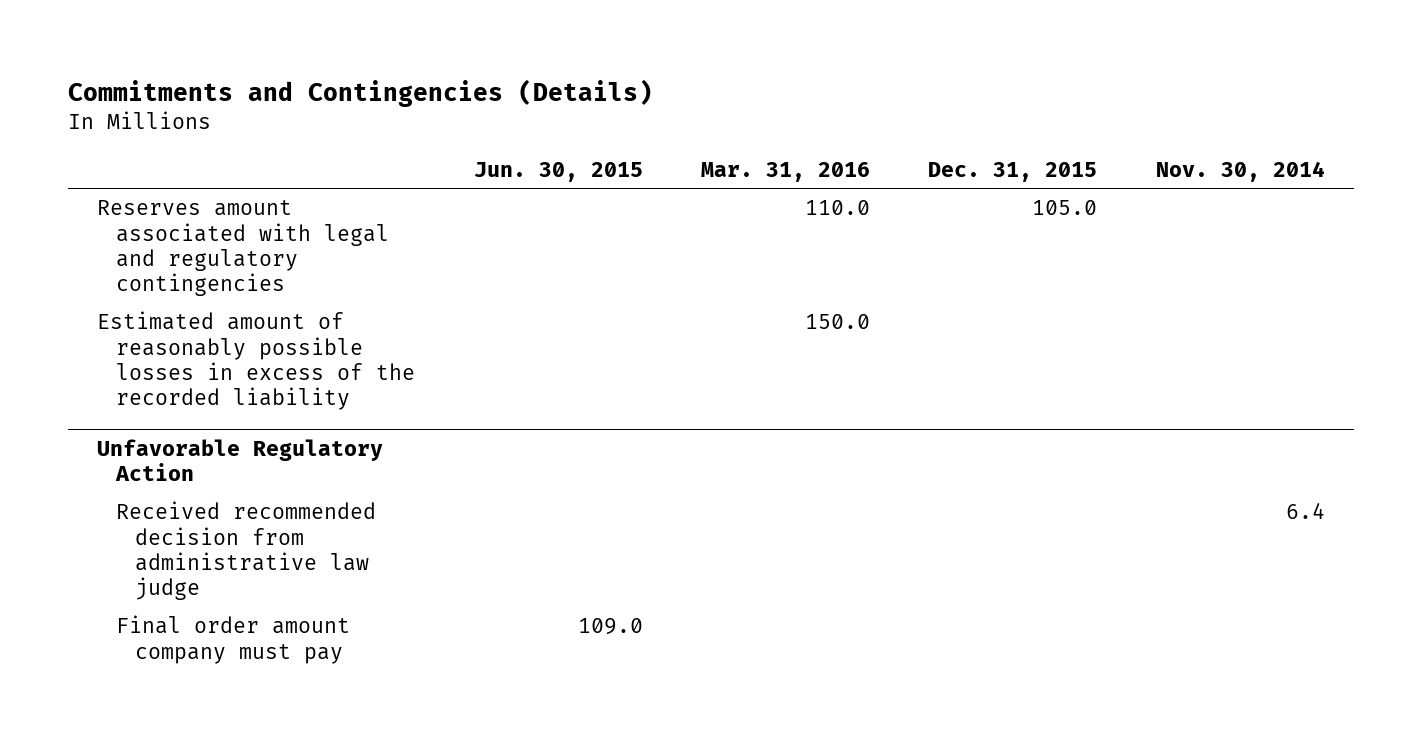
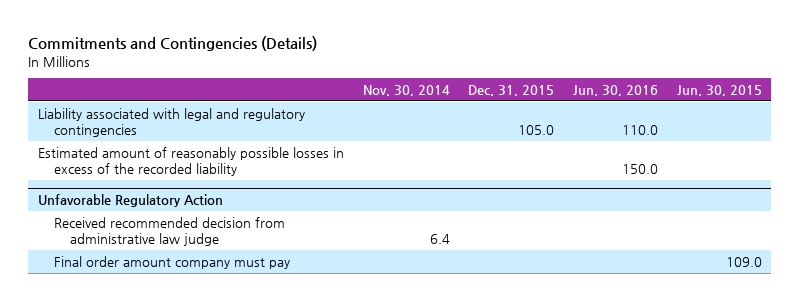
- | Jun. 30, 2015 | Mar. 31, 2016 | Dec. 31, 2015 | Nov. 30, 2014
+ | Nov. 30, 2014 | Dec. 31, 2015 | Jun. 30, 2016 | Jun. 30, 2015
- Reserves amount associated with legal and regulatory contingencies | | 110.0 | 105.0 |
+ Liability associated with legal and regulatory contingencies | | 105.0 | 110.0 |

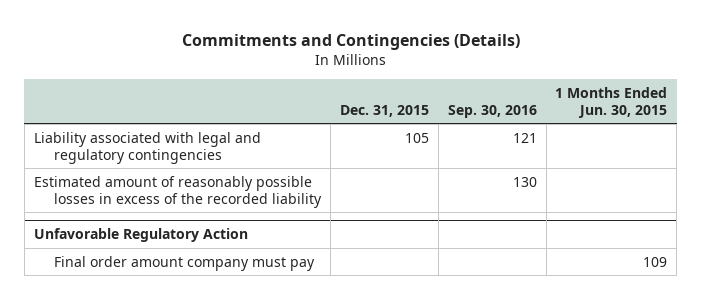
- | Nov. 30, 2014 | Dec. 31, 2015 | Jun. 30, 2016 | Jun. 30, 2015
+ | Dec. 31, 2015 | Sep. 30, 2016 | 1 Months Ended Jun. 30, 2015
- Liability associated with legal and regulatory contingencies | | 105.0 | 110.0 |
+ Liability associated with legal and regulatory contingencies | 105 | 121 |
@ Unfavorable Regulatory Action
- Received recommended decision from administrative law judge | 6.4 | | |

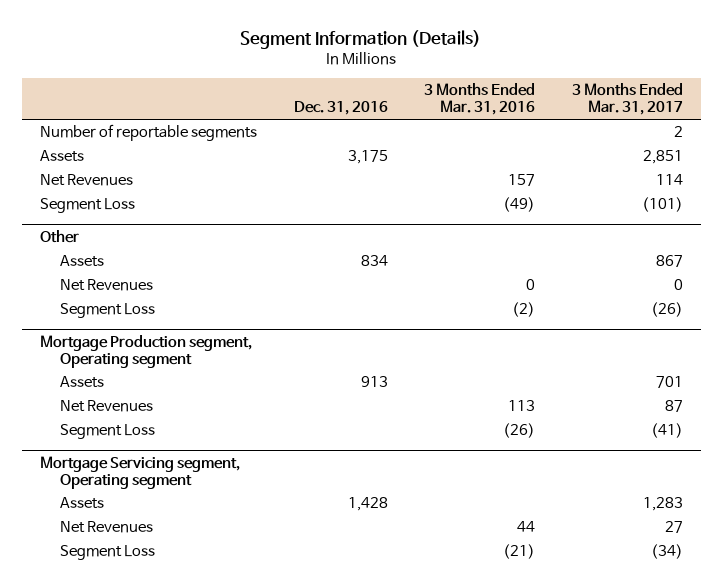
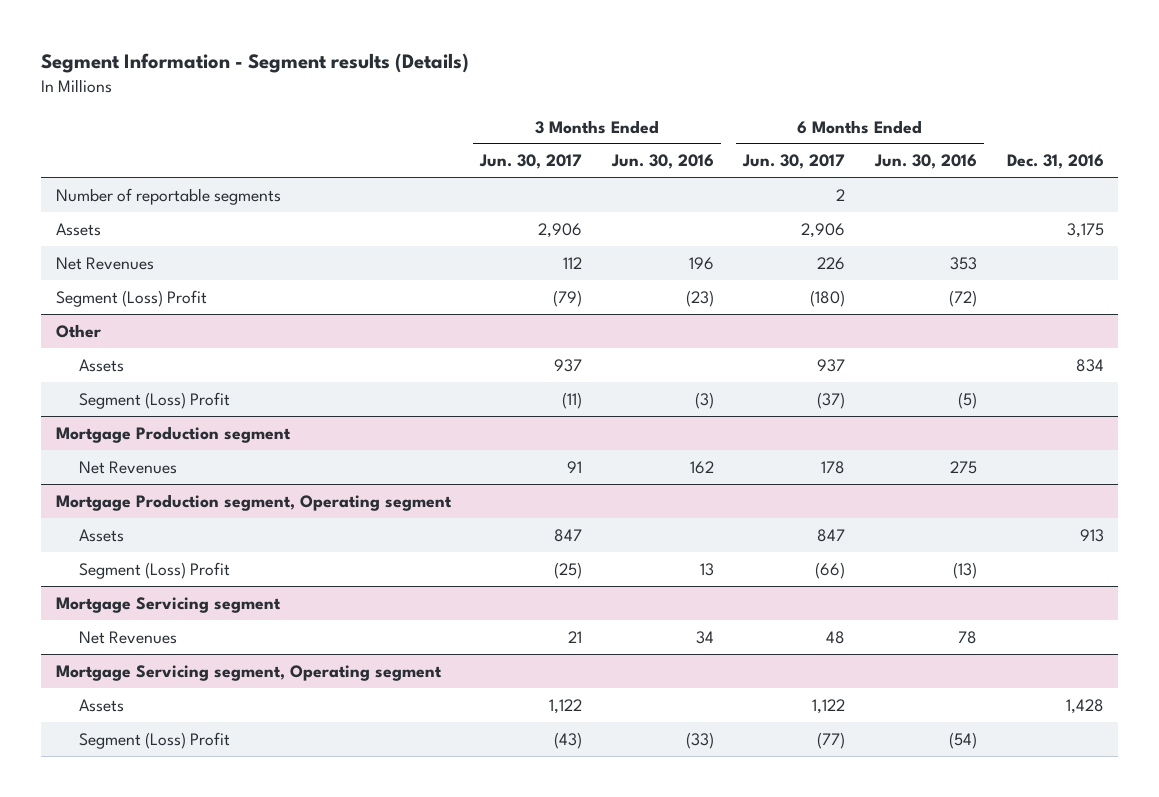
- Segment Information (Details)
+ Segment Information - Segment results (Details)
- | Dec. 31, 2016 | 3 Months Ended Mar. 31, 2016 | 3 Months Ended Mar. 31, 2017
+ | 3 Months Ended Jun. 30, 2017 | 3 Months Ended Jun. 30, 2016 | 6 Months Ended Jun. 30, 2017 | 6 Months Ended Jun. 30, 2016 | Dec. 31, 2016
- Segment Loss | | (49) | (101)
+ Segment (Loss) Profit | (79) | (23) | (180) | (72) |
@ Other
- Net Revenues | | 0 | 0
- Segment Loss | | (2) | (26)
+ Segment (Loss) Profit | (11) | (3) | (37) | (5) |
+ Mortgage Production segment
+ Net Revenues | 91 | 162 | 178 | 275 |
@ Mortgage Production segment, Operating segment
- Net Revenues | | 113 | 87
- Segment Loss | | (26) | (41)
+ Segment (Loss) Profit | (25) | 13 | (66) | (13) |
+ Mortgage Servicing segment
+ Net Revenues | 21 | 34 | 48 | 78 |
@ Mortgage Servicing segment, Operating segment
- Net Revenues | | 44 | 27
- Segment Loss | | (21) | (34)
+ Segment (Loss) Profit | (43) | (33) | (77) | (54) |

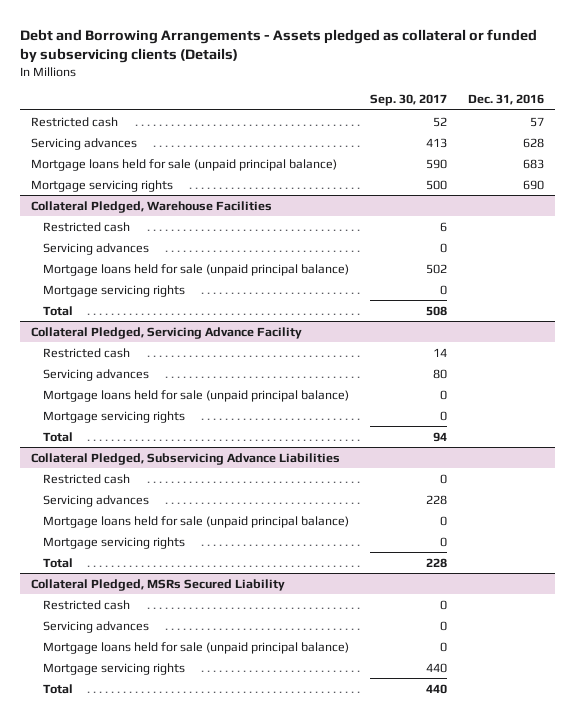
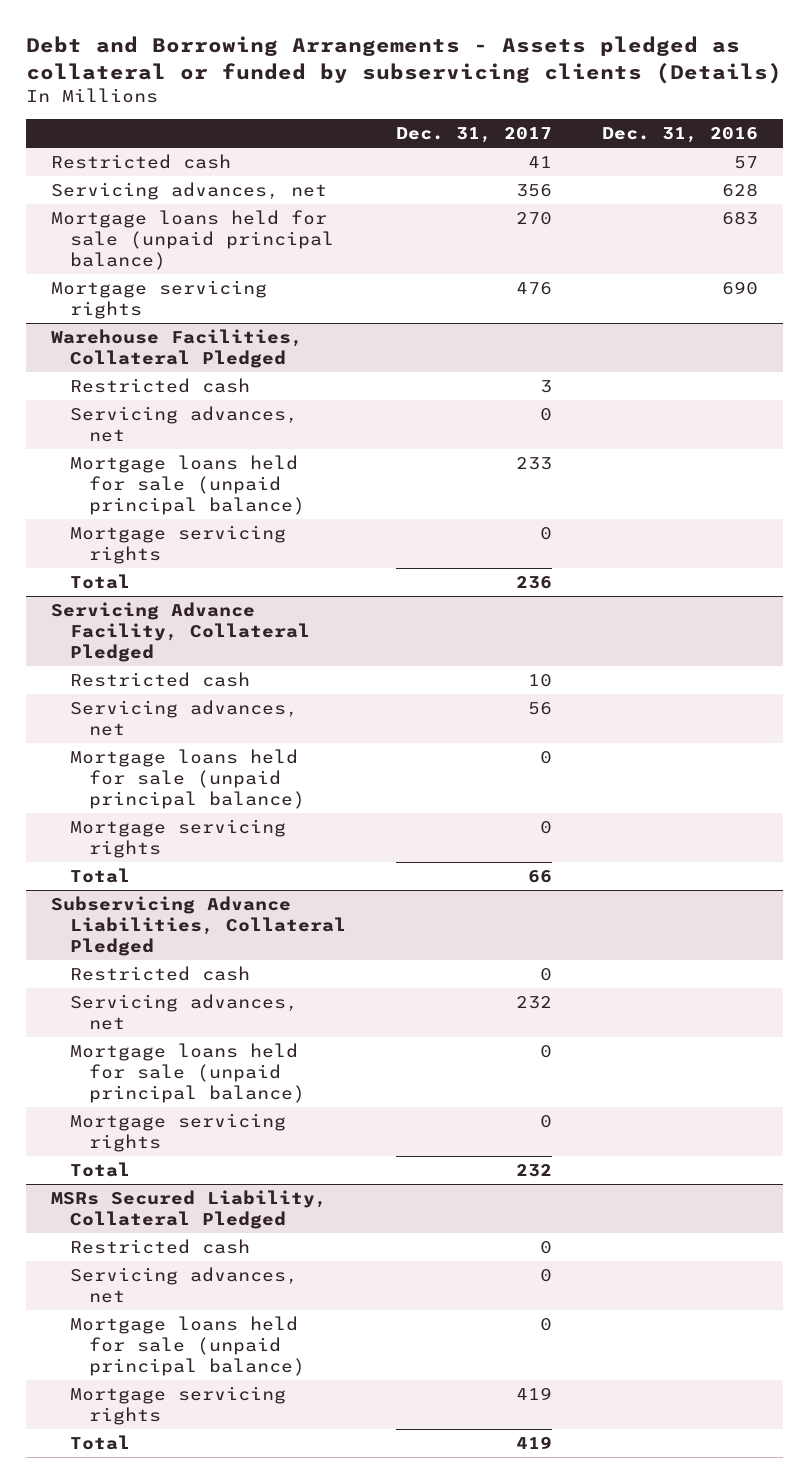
- | Sep. 30, 2017 | Dec. 31, 2016
+ | Dec. 31, 2017 | Dec. 31, 2016
- Servicing advances | 413 | 628
+ Servicing advances, net | 356 | 628
- Collateral Pledged, Warehouse Facilities
+ Warehouse Facilities, Collateral Pledged
- Servicing advances | 0 |
+ Servicing advances, net | 0 |
- Collateral Pledged, Servicing Advance Facility
+ Servicing Advance Facility, Collateral Pledged
- Servicing advances | 80 |
+ Servicing advances, net | 56 |
- Collateral Pledged, Subservicing Advance Liabilities
+ Subservicing Advance Liabilities, Collateral Pledged
- Servicing advances | 228 |
+ Servicing advances, net | 232 |
- Collateral Pledged, MSRs Secured Liability
+ MSRs Secured Liability, Collateral Pledged
- Servicing advances | 0 |
+ Servicing advances, net | 0 |

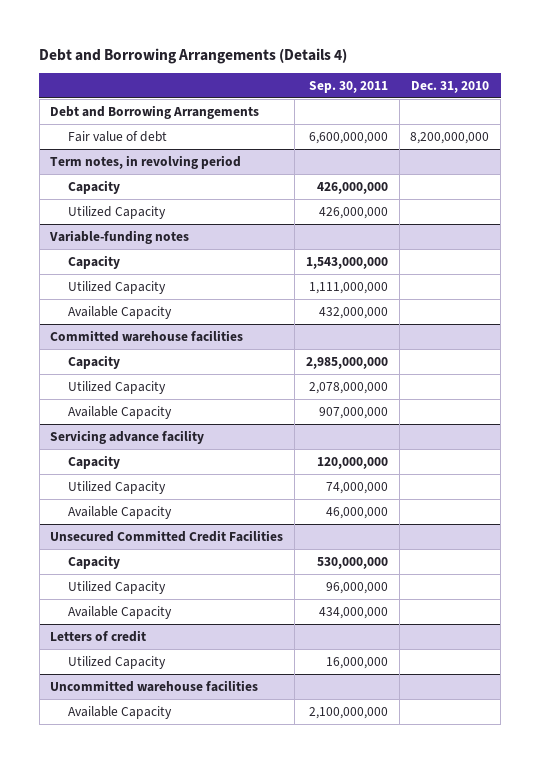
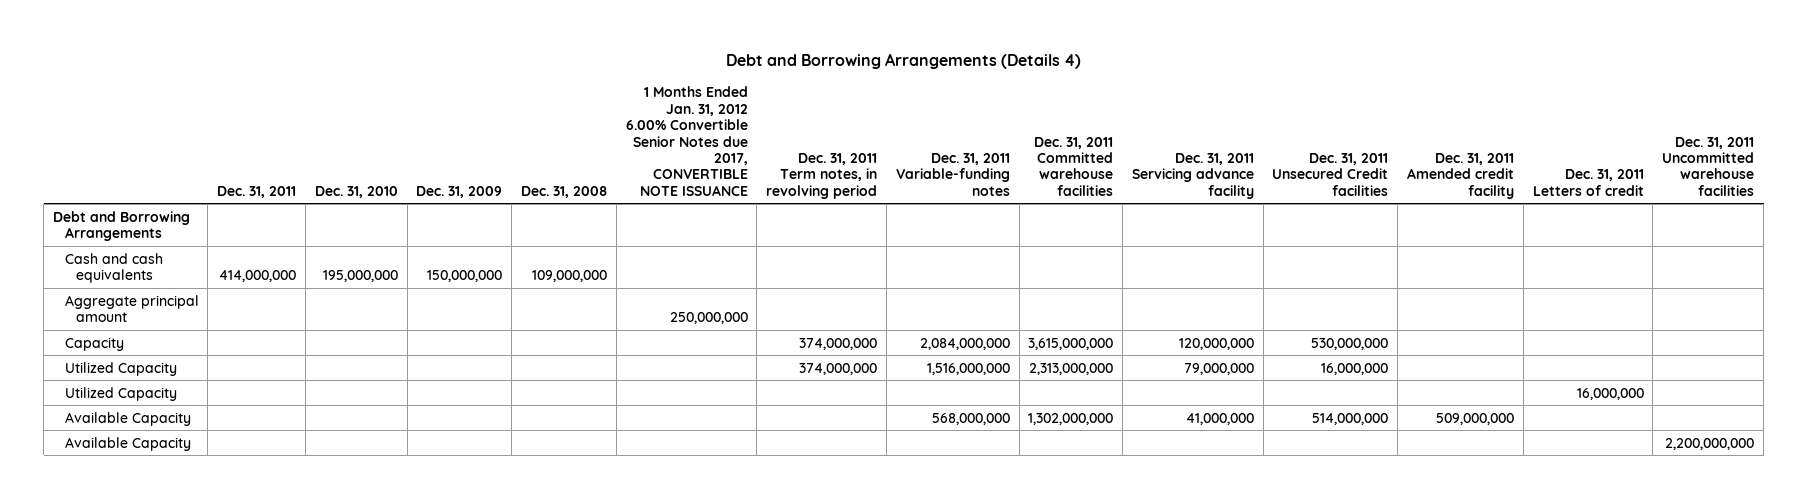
- | Sep. 30, 2011 | Dec. 31, 2010
+ | Dec. 31, 2011 | Dec. 31, 2010 | Dec. 31, 2009 | Dec. 31, 2008 | 1 Months Ended Jan. 31, 2012 6.00% Convertible Senior Notes due 2017, CONVERTIBLE NOTE ISSUANCE | Dec. 31, 2011 Term notes, in revolving period | Dec. 31, 2011 Variable-funding notes | Dec. 31, 2011 Committed warehouse facilities | Dec. 31, 2011 Servicing advance facility | Dec. 31, 2011 Unsecured Credit facilities | Dec. 31, 2011 Amended credit facility | Dec. 31, 2011 Letters of credit | Dec. 31, 2011 Uncommitted warehouse facilities
- Fair value of debt | 6,600,000,000 | 8,200,000,000
- Term notes, in revolving period
- Capacity | 426,000,000 |
- Utilized Capacity | 426,000,000 |
- Variable-funding notes
- Capacity | 1,543,000,000 |
- Utilized Capacity | 1,111,000,000 |
- Available Capacity | 432,000,000 |
- Committed warehouse facilities
- Capacity | 2,985,000,000 |
- Utilized Capacity | 2,078,000,000 |
- Available Capacity | 907,000,000 |
- Servicing advance facility
- Capacity | 120,000,000 |
- Utilized Capacity | 74,000,000 |
- Available Capacity | 46,000,000 |
- Unsecured Committed Credit Facilities
- Capacity | 530,000,000 |
- Utilized Capacity | 96,000,000 |
- Available Capacity | 434,000,000 |
- Letters of credit
- Utilized Capacity | 16,000,000 |
- Uncommitted warehouse facilities
- Available Capacity | 2,100,000,000 |
+ Cash and cash equivalents | 414,000,000 | 195,000,000 | 150,000,000 | 109,000,000 | | | | | | | | |
+ Aggregate principal amount | | | | | 250,000,000 | | | | | | | |
+ Capacity | | | | | | 374,000,000 | 2,084,000,000 | 3,615,000,000 | 120,000,000 | 530,000,000 | | |
+ Utilized Capacity | | | | | | 374,000,000 | 1,516,000,000 | 2,313,000,000 | 79,000,000 | 16,000,000 | | |
+ Utilized Capacity | | | | | | | | | | | | 16,000,000 |
+ Available Capacity | | | | | | | 568,000,000 | 1,302,000,000 | 41,000,000 | 514,000,000 | 509,000,000 | |
+ Available Capacity | | | | | | | | | | | | | 2,200,000,000

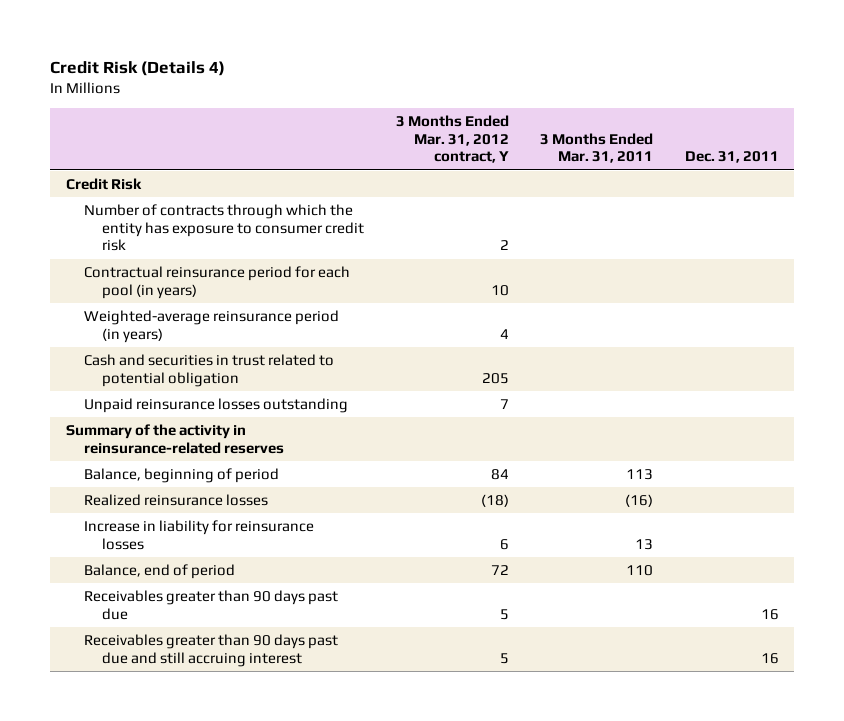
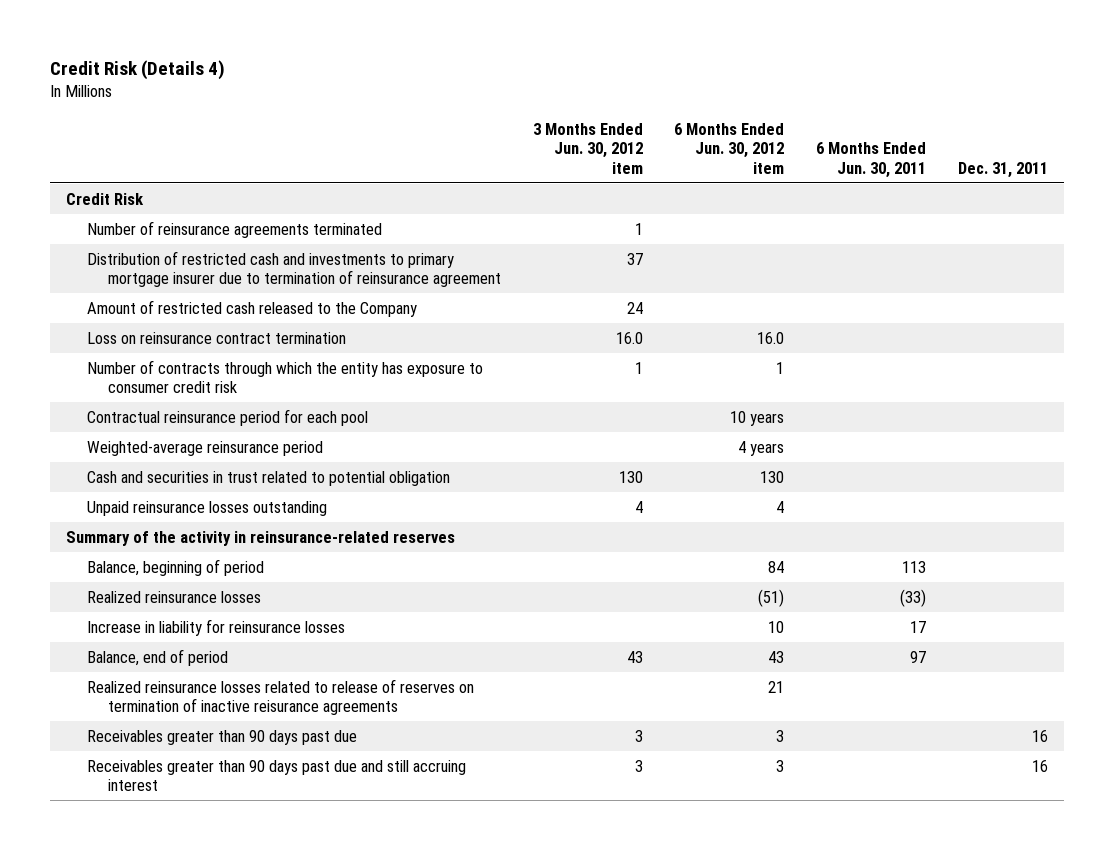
- | 3 Months Ended Mar. 31, 2012 contract, Y | 3 Months Ended Mar. 31, 2011 | Dec. 31, 2011
+ | 3 Months Ended Jun. 30, 2012 item | 6 Months Ended Jun. 30, 2012 item | 6 Months Ended Jun. 30, 2011 | Dec. 31, 2011
+ Number of reinsurance agreements terminated | 1 | | |
+ Distribution of restricted cash and investments to primary mortgage insurer due to termination of reinsurance agreement | 37 | | |
+ Amount of restricted cash released to the Company | 24 | | |
+ Loss on reinsurance contract termination | 16.0 | 16.0 | |
- Contractual reinsurance period for each pool (in years) | 10 | |
- Weighted-average reinsurance period (in years) | 4 | |
+ Contractual reinsurance period for each pool | | 10 years | |
+ Weighted-average reinsurance period | | 4 years | |
+ Realized reinsurance losses related to release of reserves on termination of inactive reisurance agreements | | 21 | |

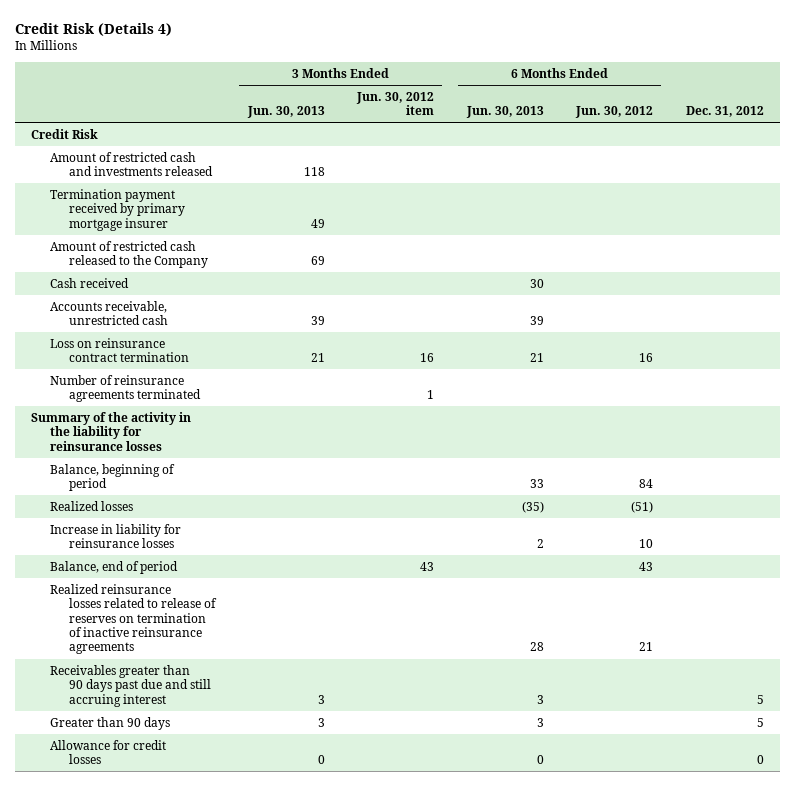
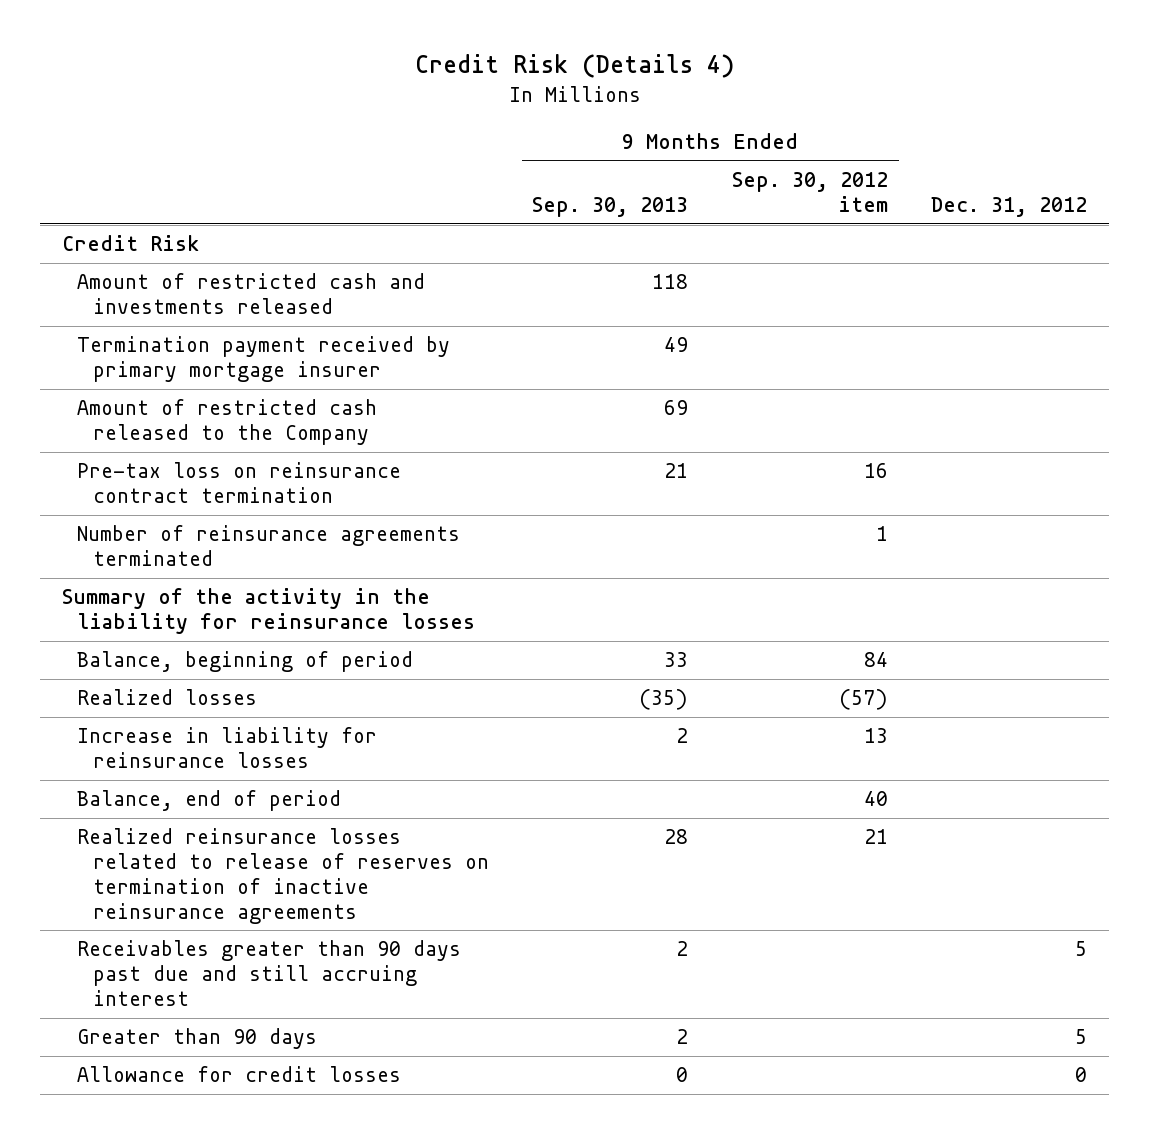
- | 3 Months Ended Jun. 30, 2013 | 3 Months Ended Jun. 30, 2012 item | 6 Months Ended Jun. 30, 2013 | 6 Months Ended Jun. 30, 2012 | Dec. 31, 2012
+ | 9 Months Ended Sep. 30, 2013 | 9 Months Ended Sep. 30, 2012 item | Dec. 31, 2012
- Cash received | | | 30 | |
- Accounts receivable, unrestricted cash | 39 | | 39 | |
- Loss on reinsurance contract termination | 21 | 16 | 21 | 16 |
+ Pre-tax loss on reinsurance contract termination | 21 | 16 |

